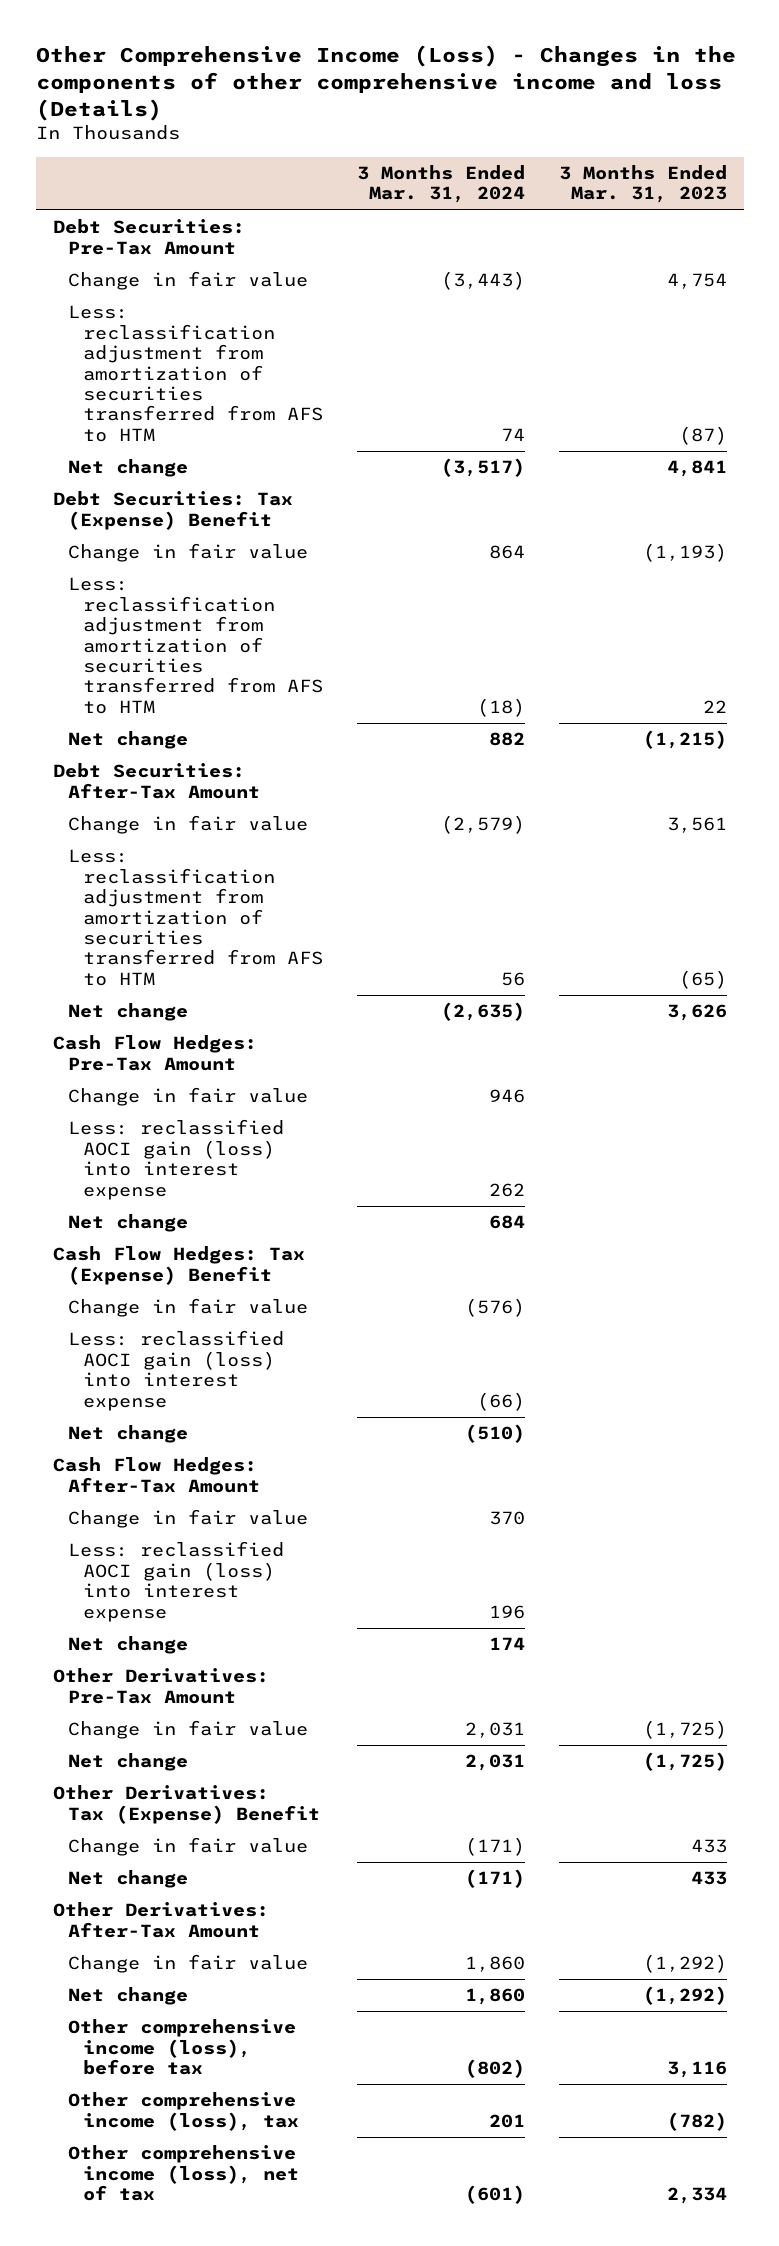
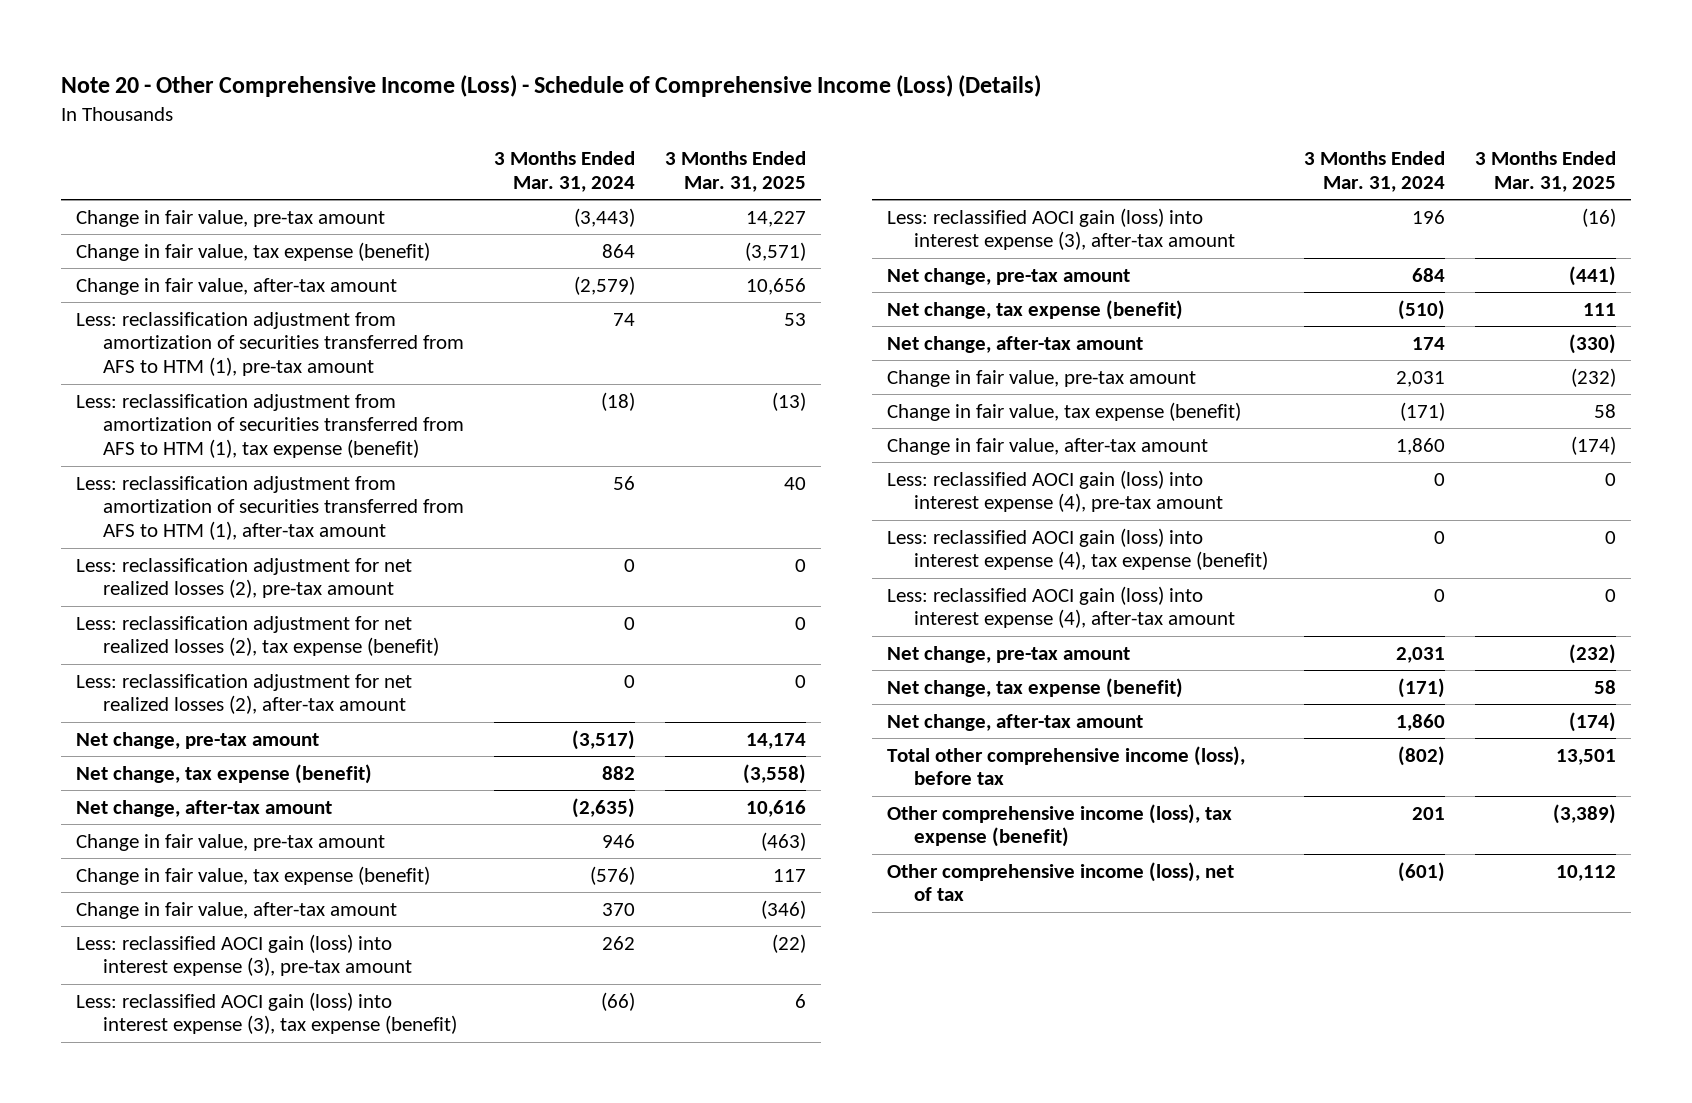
- Other Comprehensive Income (Loss) - Changes in the components of other comprehensive income and loss (Details)
+ Note 20 - Other Comprehensive Income (Loss) - Schedule of Comprehensive Income (Loss) (Details)
- | 3 Months Ended Mar. 31, 2024 | 3 Months Ended Mar. 31, 2023
+ | 3 Months Ended Mar. 31, 2024 | 3 Months Ended Mar. 31, 2025
- Debt Securities: Pre-Tax Amount
- Change in fair value | (3,443) | 4,754
- Less: reclassification adjustment from amortization of securities transferred from AFS to HTM | 74 | (87)
- Net change | (3,517) | 4,841
- Debt Securities: Tax (Expense) Benefit
- Change in fair value | 864 | (1,193)
- Less: reclassification adjustment from amortization of securities transferred from AFS to HTM | (18) | 22
- Net change | 882 | (1,215)
- Debt Securities: After-Tax Amount
- Change in fair value | (2,579) | 3,561
- Less: reclassification adjustment from amortization of securities transferred from AFS to HTM | 56 | (65)
- Net change | (2,635) | 3,626
- Cash Flow Hedges: Pre-Tax Amount
- Change in fair value | 946 |
- Less: reclassified AOCI gain (loss) into interest expense | 262 |
- Net change | 684 |
- Cash Flow Hedges: Tax (Expense) Benefit
- Change in fair value | (576) |
- Less: reclassified AOCI gain (loss) into interest expense | (66) |
- Net change | (510) |
- Cash Flow Hedges: After-Tax Amount
- Change in fair value | 370 |
- Less: reclassified AOCI gain (loss) into interest expense | 196 |
- Net change | 174 |
- Other Derivatives: Pre-Tax Amount
- Change in fair value | 2,031 | (1,725)
- Net change | 2,031 | (1,725)
- Other Derivatives: Tax (Expense) Benefit
- Change in fair value | (171) | 433
- Net change | (171) | 433
- Other Derivatives: After-Tax Amount
- Change in fair value | 1,860 | (1,292)
- Net change | 1,860 | (1,292)
- Other comprehensive income (loss), before tax | (802) | 3,116
- Other comprehensive income (loss), tax | 201 | (782)
+ Change in fair value, pre-tax amount | (3,443) | 14,227
+ Change in fair value, tax expense (benefit) | 864 | (3,571)
+ Change in fair value, after-tax amount | (2,579) | 10,656
+ Less: reclassification adjustment from amortization of securities transferred from AFS to HTM (1), pre-tax amount | 74 | 53
+ Less: reclassification adjustment from amortization of securities transferred from AFS to HTM (1), tax expense (benefit) | (18) | (13)
+ Less: reclassification adjustment from amortization of securities transferred from AFS to HTM (1), after-tax amount | 56 | 40
+ Less: reclassification adjustment for net realized losses (2), pre-tax amount | 0 | 0
+ Less: reclassification adjustment for net realized losses (2), tax expense (benefit) | 0 | 0
+ Less: reclassification adjustment for net realized losses (2), after-tax amount | 0 | 0
+ Net change, pre-tax amount | (3,517) | 14,174
+ Net change, tax expense (benefit) | 882 | (3,558)
+ Net change, after-tax amount | (2,635) | 10,616
+ Change in fair value, pre-tax amount | 946 | (463)
+ Change in fair value, tax expense (benefit) | (576) | 117
+ Change in fair value, after-tax amount | 370 | (346)
+ Less: reclassified AOCI gain (loss) into interest expense (3), pre-tax amount | 262 | (22)
+ Less: reclassified AOCI gain (loss) into interest expense (3), tax expense (benefit) | (66) | 6
+ Less: reclassified AOCI gain (loss) into interest expense (3), after-tax amount | 196 | (16)
+ Net change, pre-tax amount | 684 | (441)
+ Net change, tax expense (benefit) | (510) | 111
+ Net change, after-tax amount | 174 | (330)
+ Change in fair value, pre-tax amount | 2,031 | (232)
+ Change in fair value, tax expense (benefit) | (171) | 58
+ Change in fair value, after-tax amount | 1,860 | (174)
+ Less: reclassified AOCI gain (loss) into interest expense (4), pre-tax amount | 0 | 0
+ Less: reclassified AOCI gain (loss) into interest expense (4), tax expense (benefit) | 0 | 0
+ Less: reclassified AOCI gain (loss) into interest expense (4), after-tax amount | 0 | 0
+ Net change, pre-tax amount | 2,031 | (232)
+ Net change, tax expense (benefit) | (171) | 58
+ Net change, after-tax amount | 1,860 | (174)
+ Total other comprehensive income (loss), before tax | (802) | 13,501
+ Other comprehensive income (loss), tax expense (benefit) | 201 | (3,389)

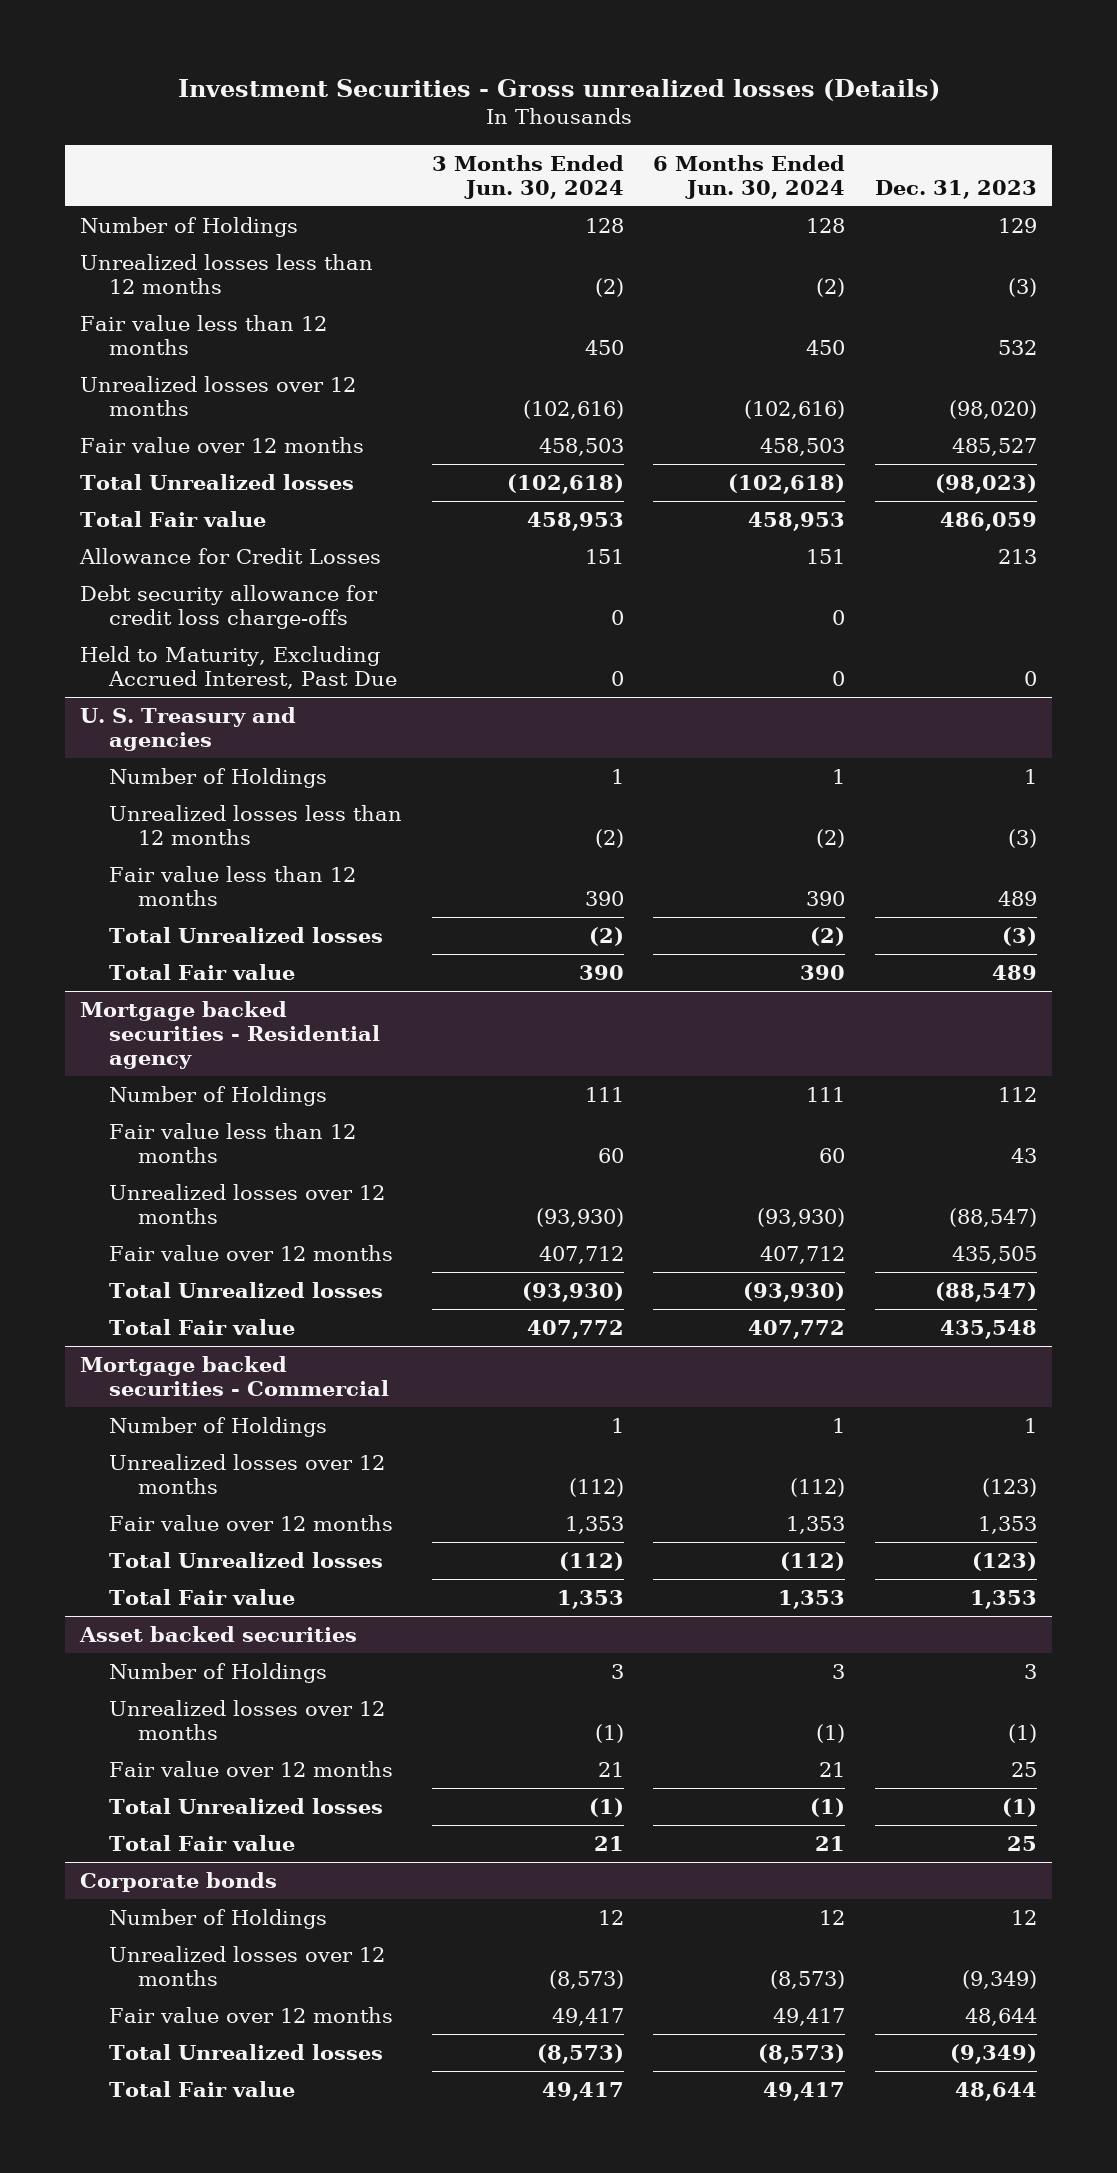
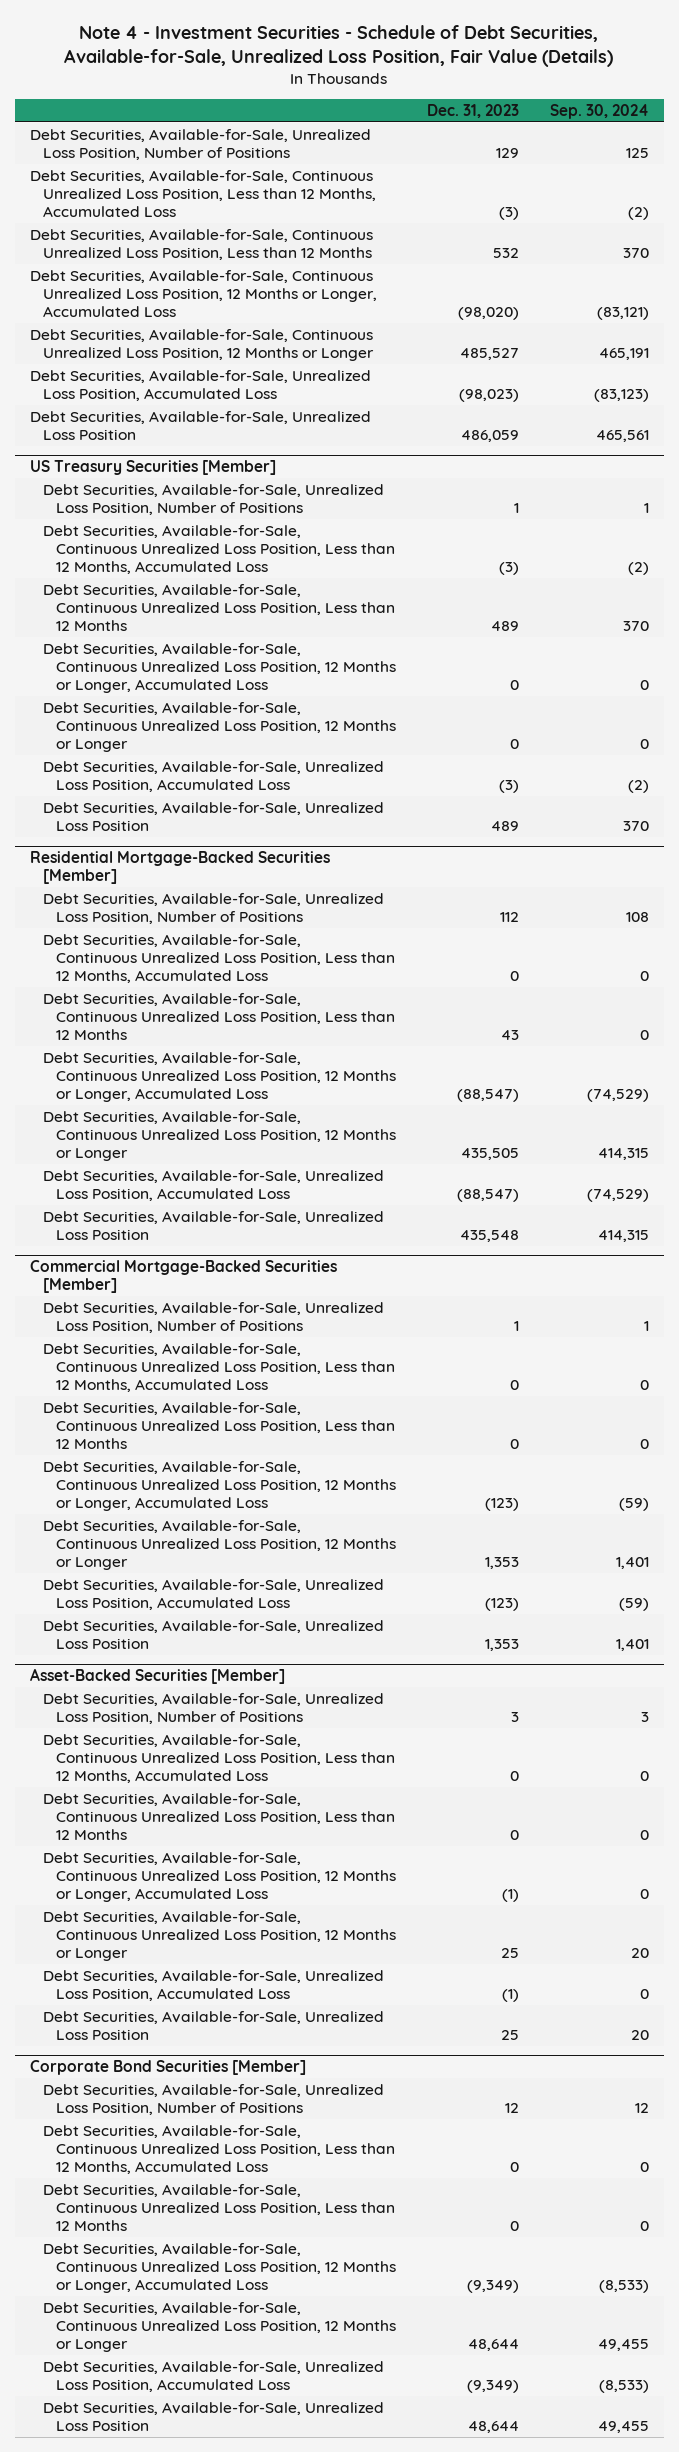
- Investment Securities - Gross unrealized losses (Details)
+ Note 4 - Investment Securities - Schedule of Debt Securities, Available-for-Sale, Unrealized Loss Position, Fair Value (Details)
- | 3 Months Ended Jun. 30, 2024 | 6 Months Ended Jun. 30, 2024 | Dec. 31, 2023
+ | Dec. 31, 2023 | Sep. 30, 2024
- Number of Holdings | 128 | 128 | 129
- Unrealized losses less than 12 months | (2) | (2) | (3)
- Fair value less than 12 months | 450 | 450 | 532
- Unrealized losses over 12 months | (102,616) | (102,616) | (98,020)
- Fair value over 12 months | 458,503 | 458,503 | 485,527
- Total Unrealized losses | (102,618) | (102,618) | (98,023)
- Total Fair value | 458,953 | 458,953 | 486,059
- Allowance for Credit Losses | 151 | 151 | 213
- Debt security allowance for credit loss charge-offs | 0 | 0 |
- Held to Maturity, Excluding Accrued Interest, Past Due | 0 | 0 | 0
- U. S. Treasury and agencies
- Number of Holdings | 1 | 1 | 1
- Unrealized losses less than 12 months | (2) | (2) | (3)
- Fair value less than 12 months | 390 | 390 | 489
- Total Unrealized losses | (2) | (2) | (3)
- Total Fair value | 390 | 390 | 489
- Mortgage backed securities - Residential agency
- Number of Holdings | 111 | 111 | 112
- Fair value less than 12 months | 60 | 60 | 43
- Unrealized losses over 12 months | (93,930) | (93,930) | (88,547)
- Fair value over 12 months | 407,712 | 407,712 | 435,505
- Total Unrealized losses | (93,930) | (93,930) | (88,547)
- Total Fair value | 407,772 | 407,772 | 435,548
- Mortgage backed securities - Commercial
- Number of Holdings | 1 | 1 | 1
- Unrealized losses over 12 months | (112) | (112) | (123)
- Fair value over 12 months | 1,353 | 1,353 | 1,353
- Total Unrealized losses | (112) | (112) | (123)
- Total Fair value | 1,353 | 1,353 | 1,353
- Asset backed securities
- Number of Holdings | 3 | 3 | 3
- Unrealized losses over 12 months | (1) | (1) | (1)
- Fair value over 12 months | 21 | 21 | 25
- Total Unrealized losses | (1) | (1) | (1)
- Total Fair value | 21 | 21 | 25
- Corporate bonds
- Number of Holdings | 12 | 12 | 12
- Unrealized losses over 12 months | (8,573) | (8,573) | (9,349)
- Fair value over 12 months | 49,417 | 49,417 | 48,644
- Total Unrealized losses | (8,573) | (8,573) | (9,349)
- Total Fair value | 49,417 | 49,417 | 48,644
+ Debt Securities, Available-for-Sale, Unrealized Loss Position, Number of Positions | 129 | 125
+ Debt Securities, Available-for-Sale, Continuous Unrealized Loss Position, Less than 12 Months, Accumulated Loss | (3) | (2)
+ Debt Securities, Available-for-Sale, Continuous Unrealized Loss Position, Less than 12 Months | 532 | 370
+ Debt Securities, Available-for-Sale, Continuous Unrealized Loss Position, 12 Months or Longer, Accumulated Loss | (98,020) | (83,121)
+ Debt Securities, Available-for-Sale, Continuous Unrealized Loss Position, 12 Months or Longer | 485,527 | 465,191
+ Debt Securities, Available-for-Sale, Unrealized Loss Position, Accumulated Loss | (98,023) | (83,123)
+ Debt Securities, Available-for-Sale, Unrealized Loss Position | 486,059 | 465,561
+ US Treasury Securities [Member]
+ Debt Securities, Available-for-Sale, Unrealized Loss Position, Number of Positions | 1 | 1
+ Debt Securities, Available-for-Sale, Continuous Unrealized Loss Position, Less than 12 Months, Accumulated Loss | (3) | (2)
+ Debt Securities, Available-for-Sale, Continuous Unrealized Loss Position, Less than 12 Months | 489 | 370
+ Debt Securities, Available-for-Sale, Continuous Unrealized Loss Position, 12 Months or Longer, Accumulated Loss | 0 | 0
+ Debt Securities, Available-for-Sale, Continuous Unrealized Loss Position, 12 Months or Longer | 0 | 0
+ Debt Securities, Available-for-Sale, Unrealized Loss Position, Accumulated Loss | (3) | (2)
+ Debt Securities, Available-for-Sale, Unrealized Loss Position | 489 | 370
+ Residential Mortgage-Backed Securities [Member]
+ Debt Securities, Available-for-Sale, Unrealized Loss Position, Number of Positions | 112 | 108
+ Debt Securities, Available-for-Sale, Continuous Unrealized Loss Position, Less than 12 Months, Accumulated Loss | 0 | 0
+ Debt Securities, Available-for-Sale, Continuous Unrealized Loss Position, Less than 12 Months | 43 | 0
+ Debt Securities, Available-for-Sale, Continuous Unrealized Loss Position, 12 Months or Longer, Accumulated Loss | (88,547) | (74,529)
+ Debt Securities, Available-for-Sale, Continuous Unrealized Loss Position, 12 Months or Longer | 435,505 | 414,315
+ Debt Securities, Available-for-Sale, Unrealized Loss Position, Accumulated Loss | (88,547) | (74,529)
+ Debt Securities, Available-for-Sale, Unrealized Loss Position | 435,548 | 414,315
+ Commercial Mortgage-Backed Securities [Member]
+ Debt Securities, Available-for-Sale, Unrealized Loss Position, Number of Positions | 1 | 1
+ Debt Securities, Available-for-Sale, Continuous Unrealized Loss Position, Less than 12 Months, Accumulated Loss | 0 | 0
+ Debt Securities, Available-for-Sale, Continuous Unrealized Loss Position, Less than 12 Months | 0 | 0
+ Debt Securities, Available-for-Sale, Continuous Unrealized Loss Position, 12 Months or Longer, Accumulated Loss | (123) | (59)
+ Debt Securities, Available-for-Sale, Continuous Unrealized Loss Position, 12 Months or Longer | 1,353 | 1,401
+ Debt Securities, Available-for-Sale, Unrealized Loss Position, Accumulated Loss | (123) | (59)
+ Debt Securities, Available-for-Sale, Unrealized Loss Position | 1,353 | 1,401
+ Asset-Backed Securities [Member]
+ Debt Securities, Available-for-Sale, Unrealized Loss Position, Number of Positions | 3 | 3
+ Debt Securities, Available-for-Sale, Continuous Unrealized Loss Position, Less than 12 Months, Accumulated Loss | 0 | 0
+ Debt Securities, Available-for-Sale, Continuous Unrealized Loss Position, Less than 12 Months | 0 | 0
+ Debt Securities, Available-for-Sale, Continuous Unrealized Loss Position, 12 Months or Longer, Accumulated Loss | (1) | 0
+ Debt Securities, Available-for-Sale, Continuous Unrealized Loss Position, 12 Months or Longer | 25 | 20
+ Debt Securities, Available-for-Sale, Unrealized Loss Position, Accumulated Loss | (1) | 0
+ Debt Securities, Available-for-Sale, Unrealized Loss Position | 25 | 20
+ Corporate Bond Securities [Member]
+ Debt Securities, Available-for-Sale, Unrealized Loss Position, Number of Positions | 12 | 12
+ Debt Securities, Available-for-Sale, Continuous Unrealized Loss Position, Less than 12 Months, Accumulated Loss | 0 | 0
+ Debt Securities, Available-for-Sale, Continuous Unrealized Loss Position, Less than 12 Months | 0 | 0
+ Debt Securities, Available-for-Sale, Continuous Unrealized Loss Position, 12 Months or Longer, Accumulated Loss | (9,349) | (8,533)
+ Debt Securities, Available-for-Sale, Continuous Unrealized Loss Position, 12 Months or Longer | 48,644 | 49,455
+ Debt Securities, Available-for-Sale, Unrealized Loss Position, Accumulated Loss | (9,349) | (8,533)
+ Debt Securities, Available-for-Sale, Unrealized Loss Position | 48,644 | 49,455

